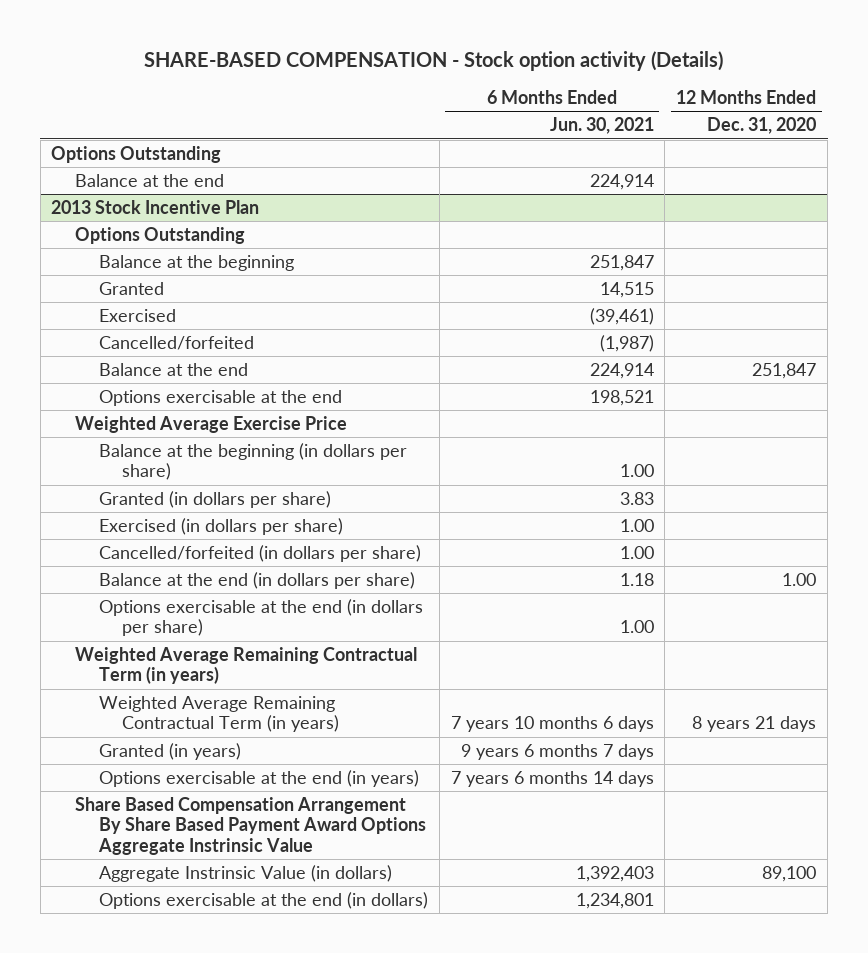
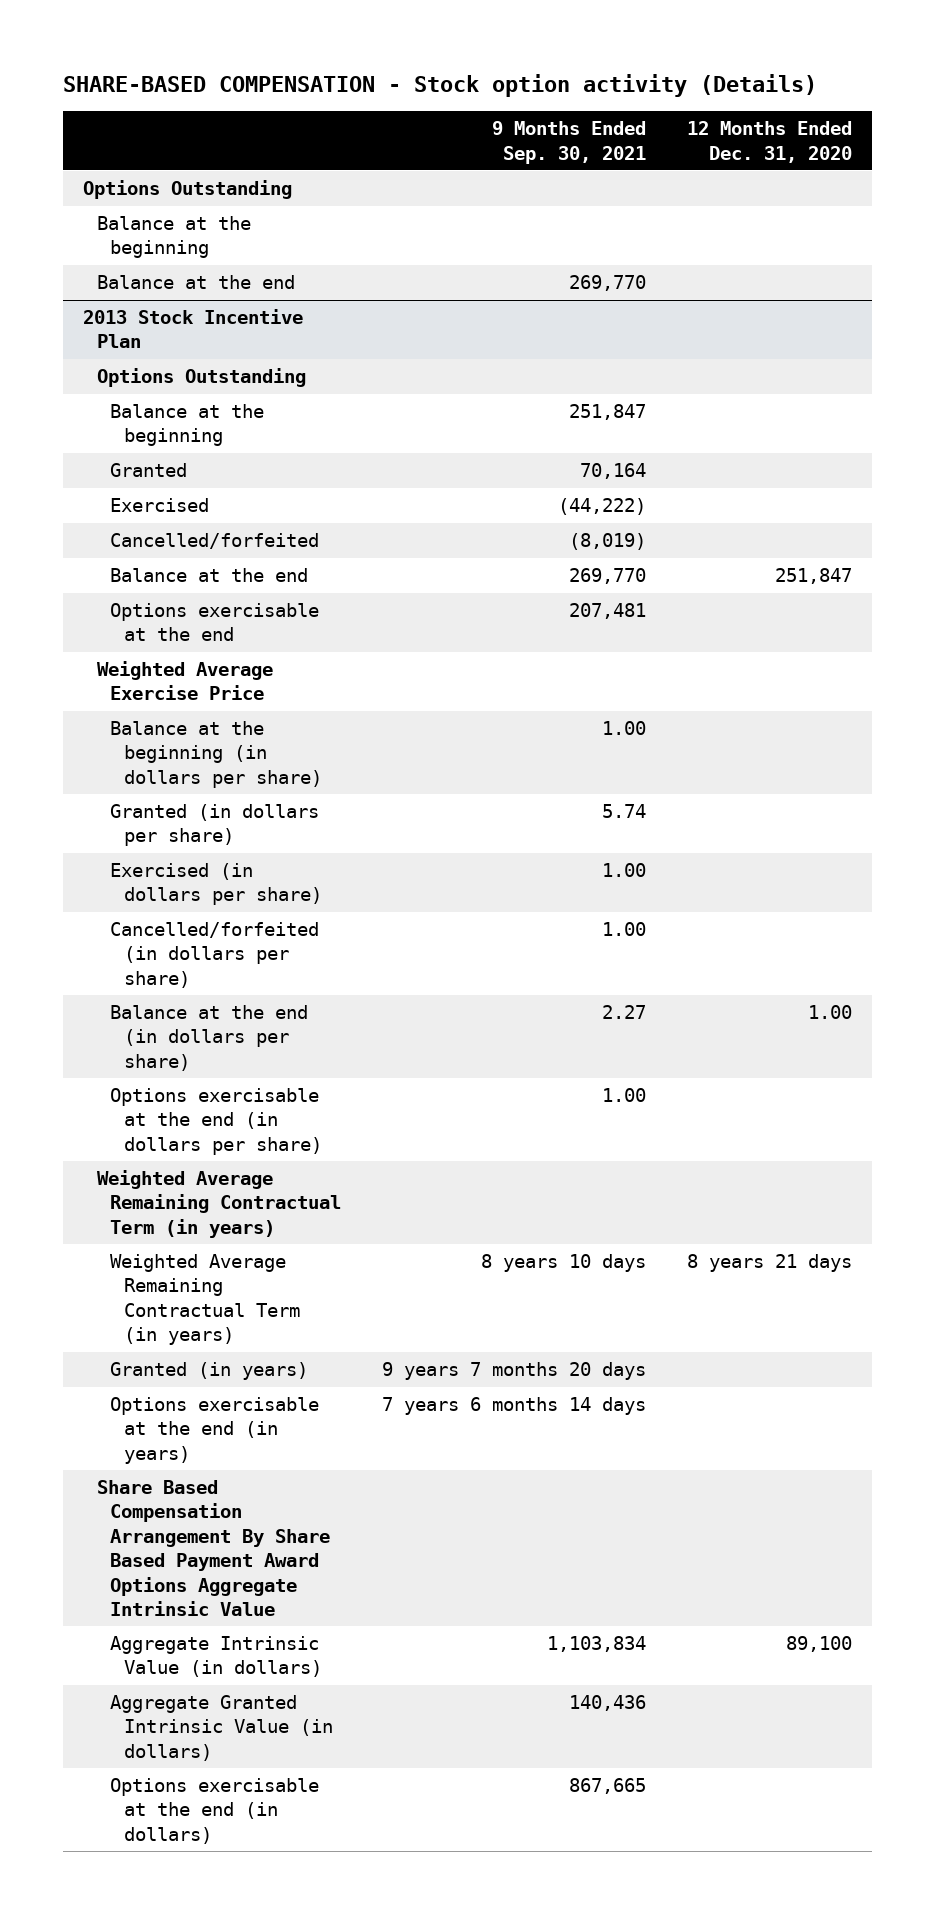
- | 6 Months Ended Jun. 30, 2021 | 12 Months Ended Dec. 31, 2020
+ | 9 Months Ended Sep. 30, 2021 | 12 Months Ended Dec. 31, 2020
+ Balance at the beginning
@ 2013 Stock Incentive Plan
- Share Based Compensation Arrangement By Share Based Payment Award Options Aggregate Instrinsic Value
- Aggregate Instrinsic Value (in dollars) | 1,392,403 | 89,100
+ Share Based Compensation Arrangement By Share Based Payment Award Options Aggregate Intrinsic Value
+ Aggregate Intrinsic Value (in dollars) | 1,103,834 | 89,100
+ Aggregate Granted Intrinsic Value (in dollars) | 140,436 |

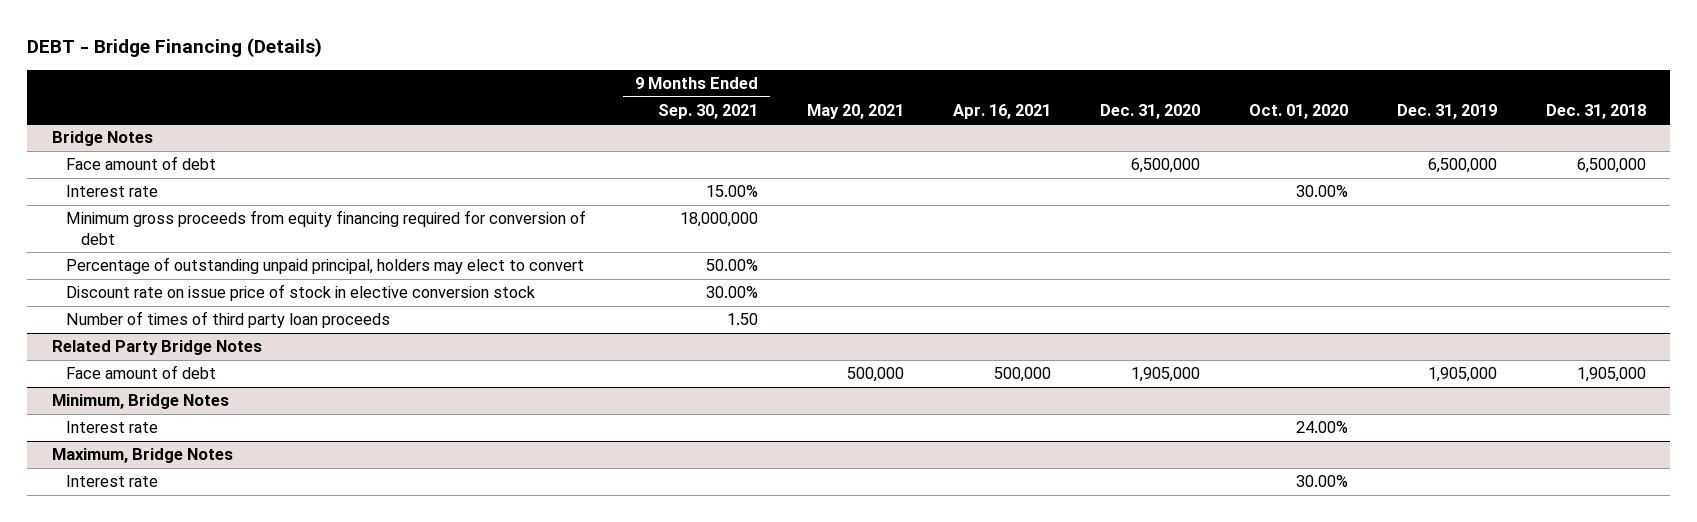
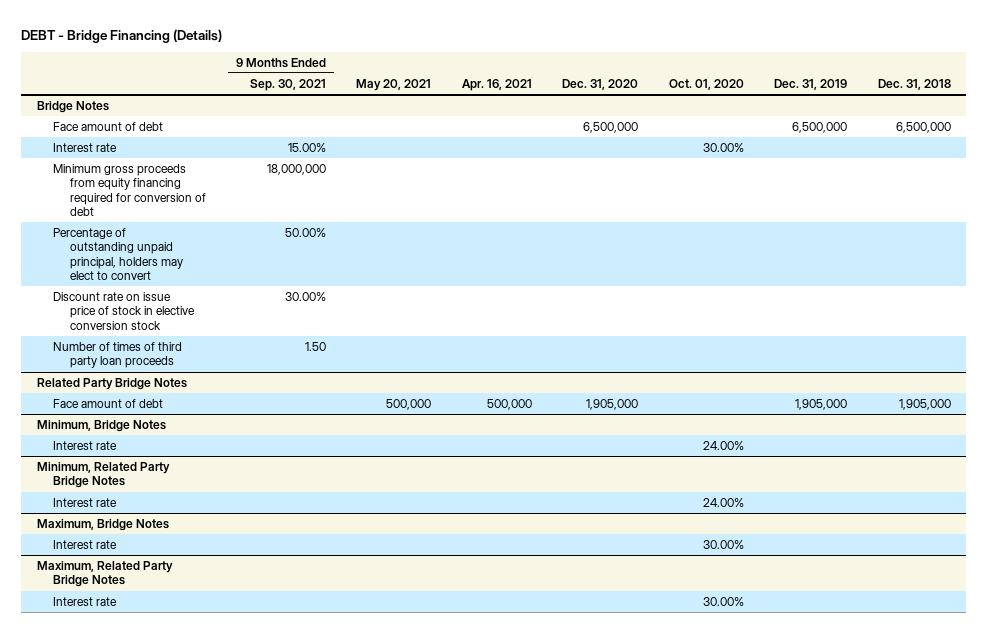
+ Minimum, Related Party Bridge Notes
+ Interest rate | | | | | 24.00% | |
+ Maximum, Related Party Bridge Notes
+ Interest rate | | | | | 30.00% | |

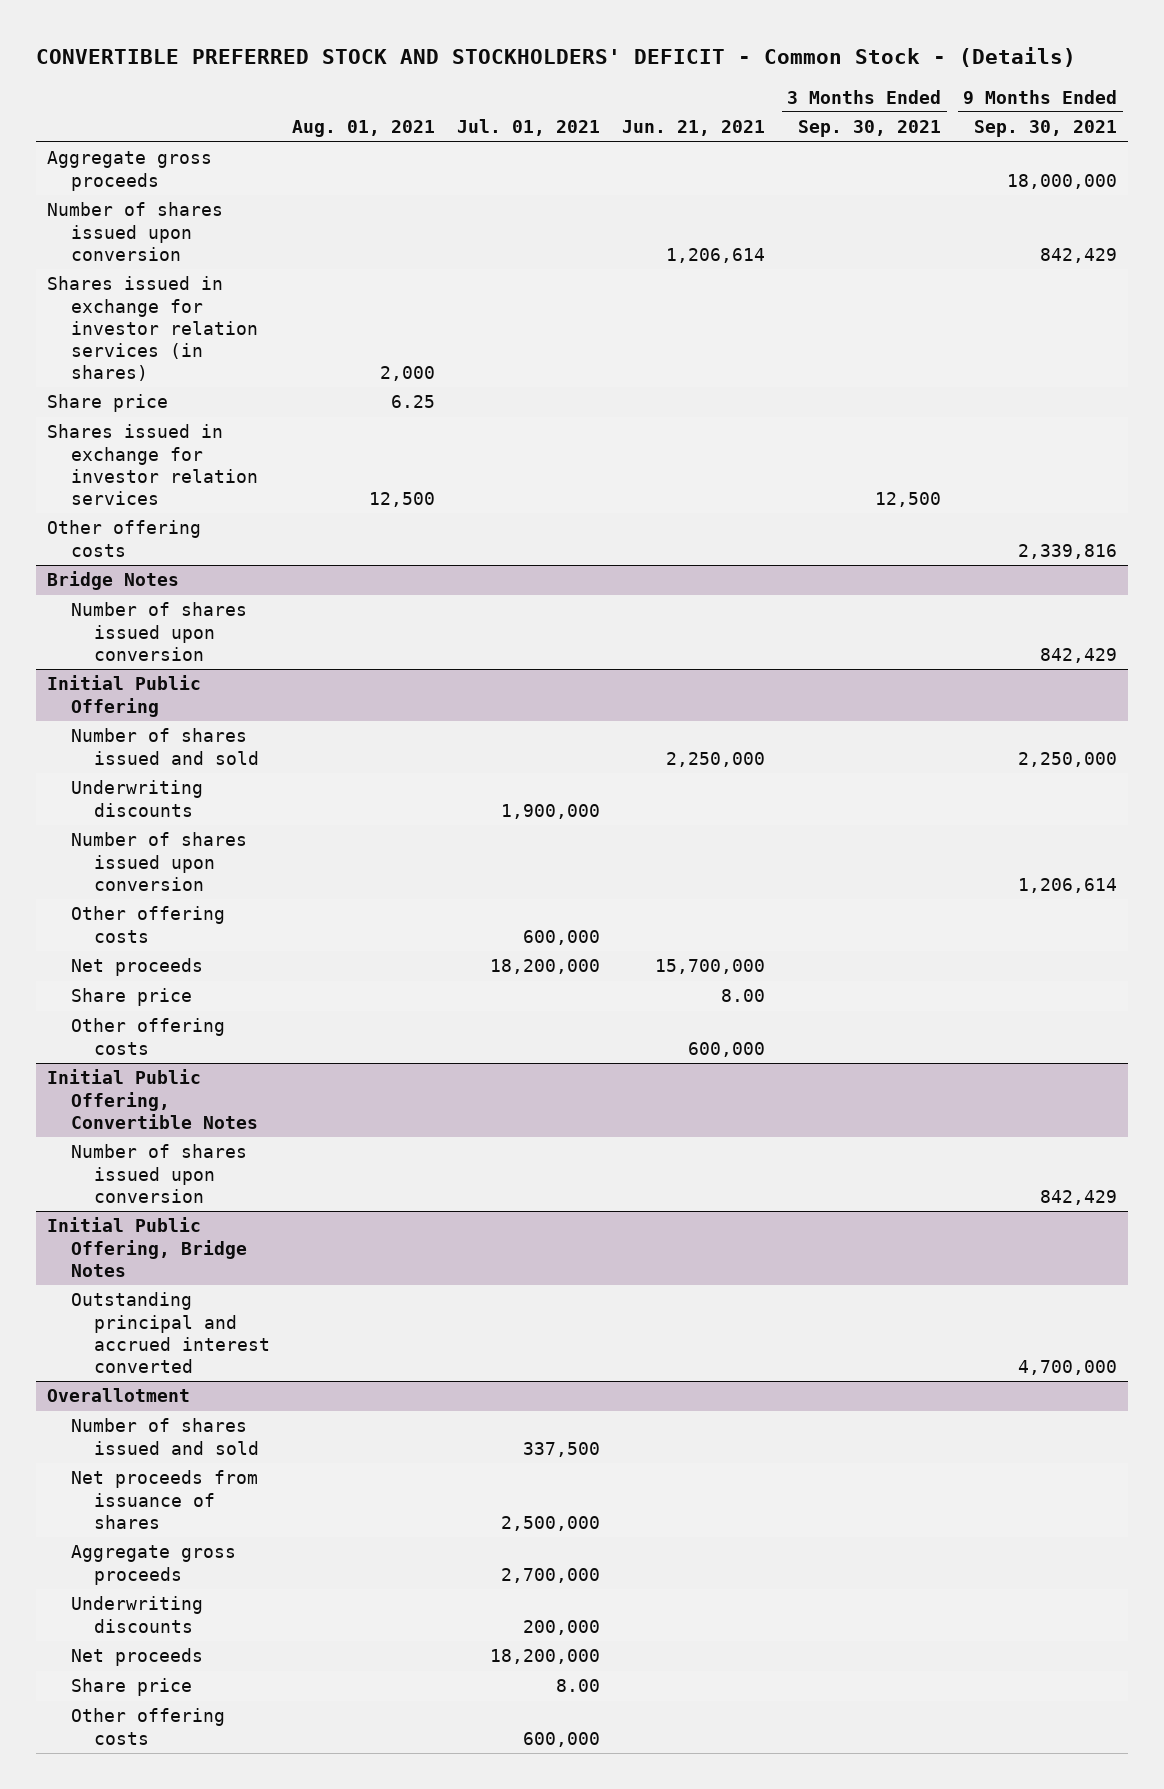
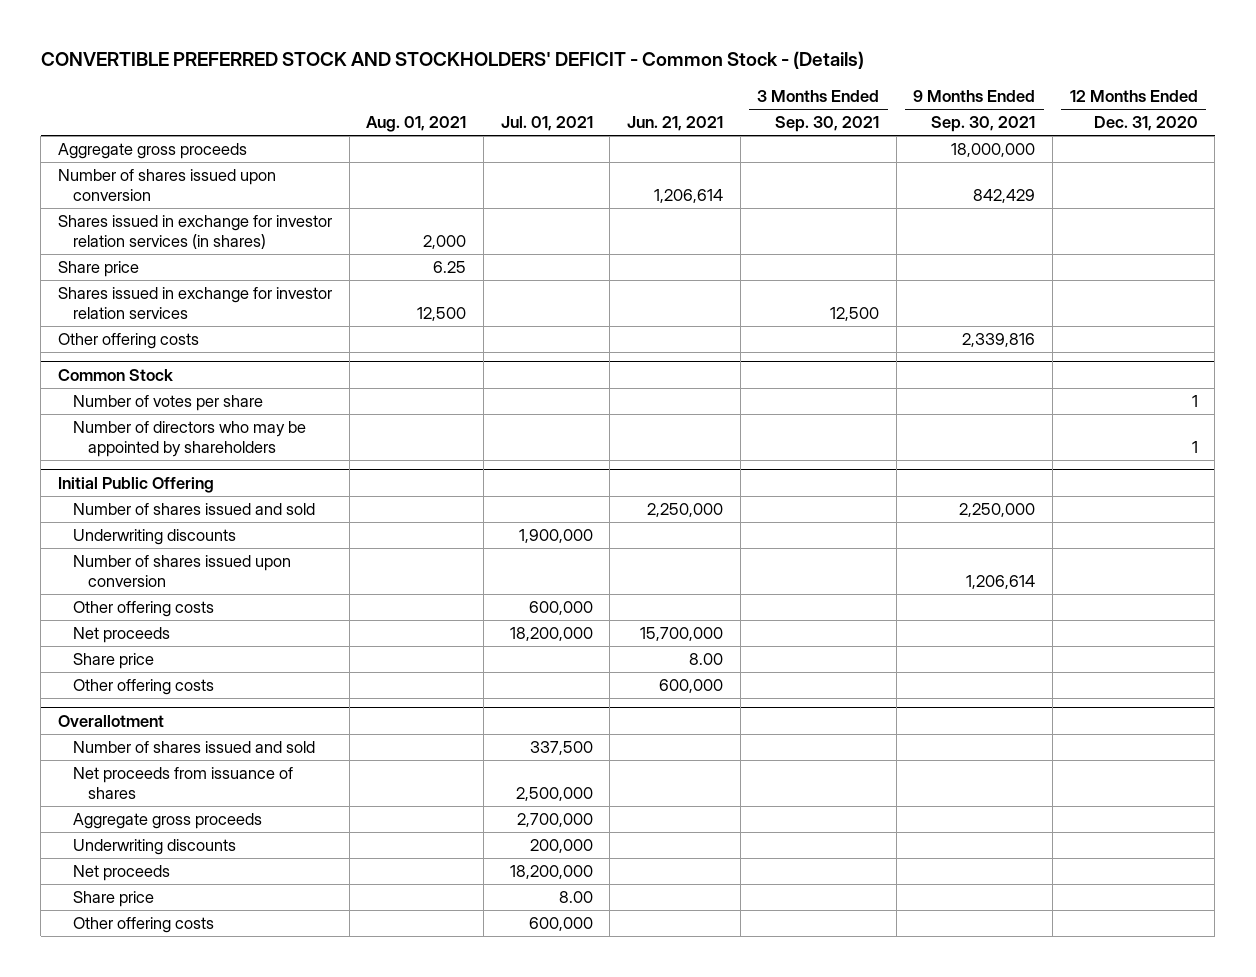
- | Aug. 01, 2021 | Jul. 01, 2021 | Jun. 21, 2021 | 3 Months Ended Sep. 30, 2021 | 9 Months Ended Sep. 30, 2021
+ | Aug. 01, 2021 | Jul. 01, 2021 | Jun. 21, 2021 | 3 Months Ended Sep. 30, 2021 | 9 Months Ended Sep. 30, 2021 | 12 Months Ended Dec. 31, 2020
- Bridge Notes
- Number of shares issued upon conversion | | | | | 842,429
+ Common Stock
+ Number of votes per share | | | | | | 1
+ Number of directors who may be appointed by shareholders | | | | | | 1
- Initial Public Offering, Convertible Notes
- Number of shares issued upon conversion | | | | | 842,429
- Initial Public Offering, Bridge Notes
- Outstanding principal and accrued interest converted | | | | | 4,700,000

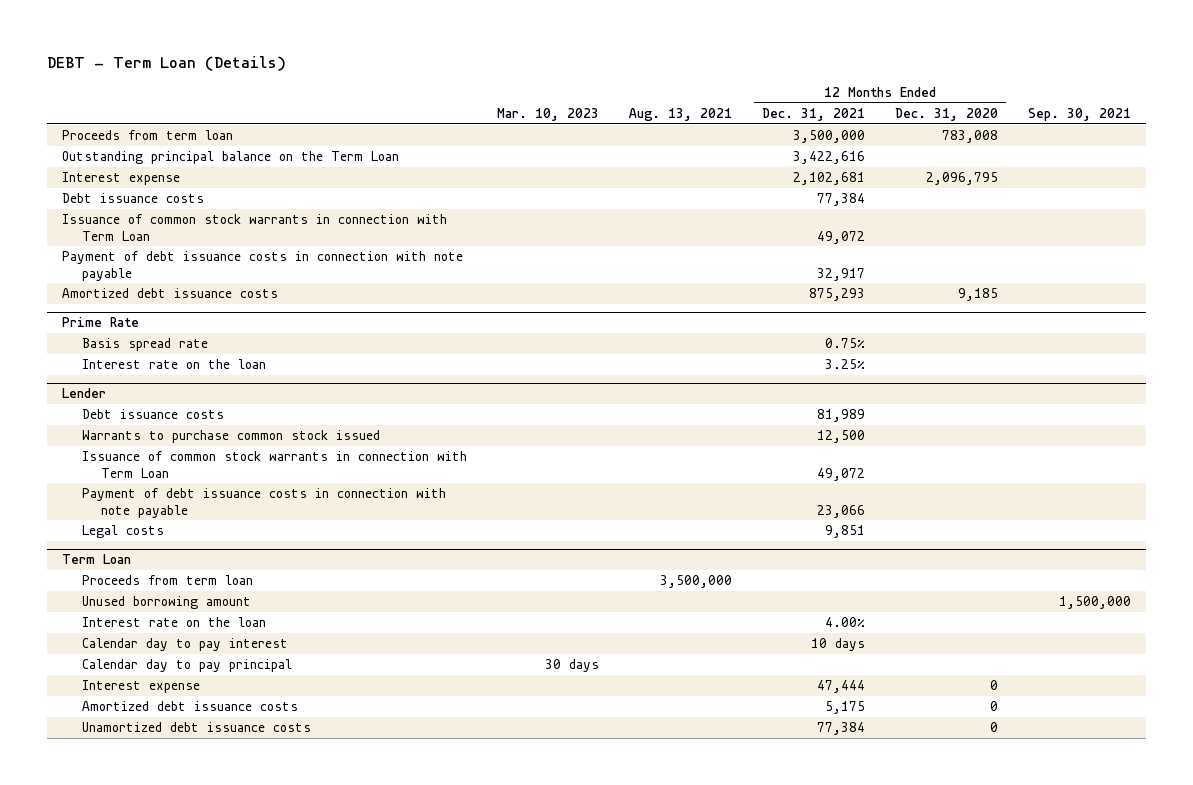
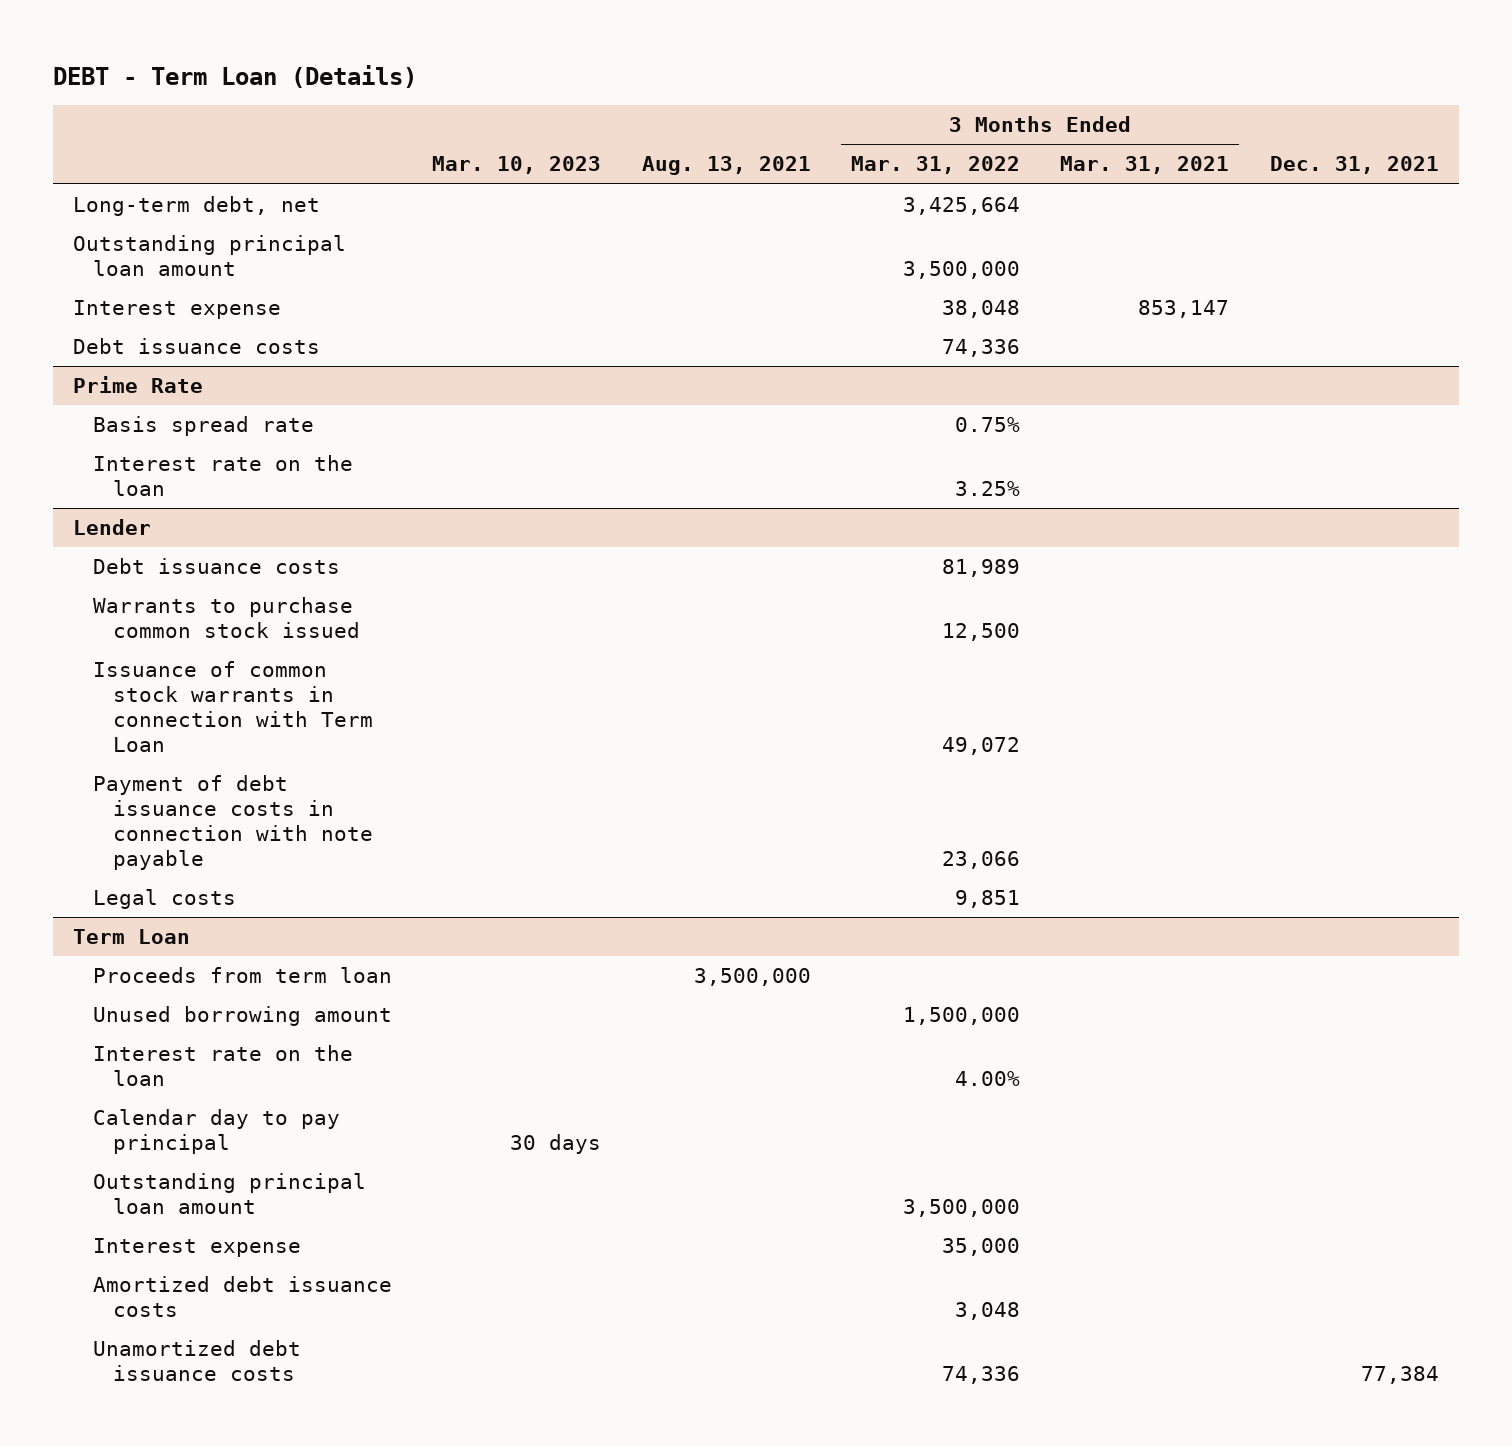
- | Mar. 10, 2023 | Aug. 13, 2021 | 12 Months Ended Dec. 31, 2021 | 12 Months Ended Dec. 31, 2020 | Sep. 30, 2021
+ | Mar. 10, 2023 | Aug. 13, 2021 | 3 Months Ended Mar. 31, 2022 | 3 Months Ended Mar. 31, 2021 | Dec. 31, 2021
- Proceeds from term loan | | | 3,500,000 | 783,008 |
- Outstanding principal balance on the Term Loan | | | 3,422,616 | |
+ Long-term debt, net | | | 3,425,664 | |
+ Outstanding principal loan amount | | | 3,500,000 | |
- Issuance of common stock warrants in connection with Term Loan | | | 49,072 | |
- Payment of debt issuance costs in connection with note payable | | | 32,917 | |
- Amortized debt issuance costs | | | 875,293 | 9,185 |
@ Term Loan
- Calendar day to pay interest | | | 10 days | |
+ Outstanding principal loan amount | | | 3,500,000 | |

